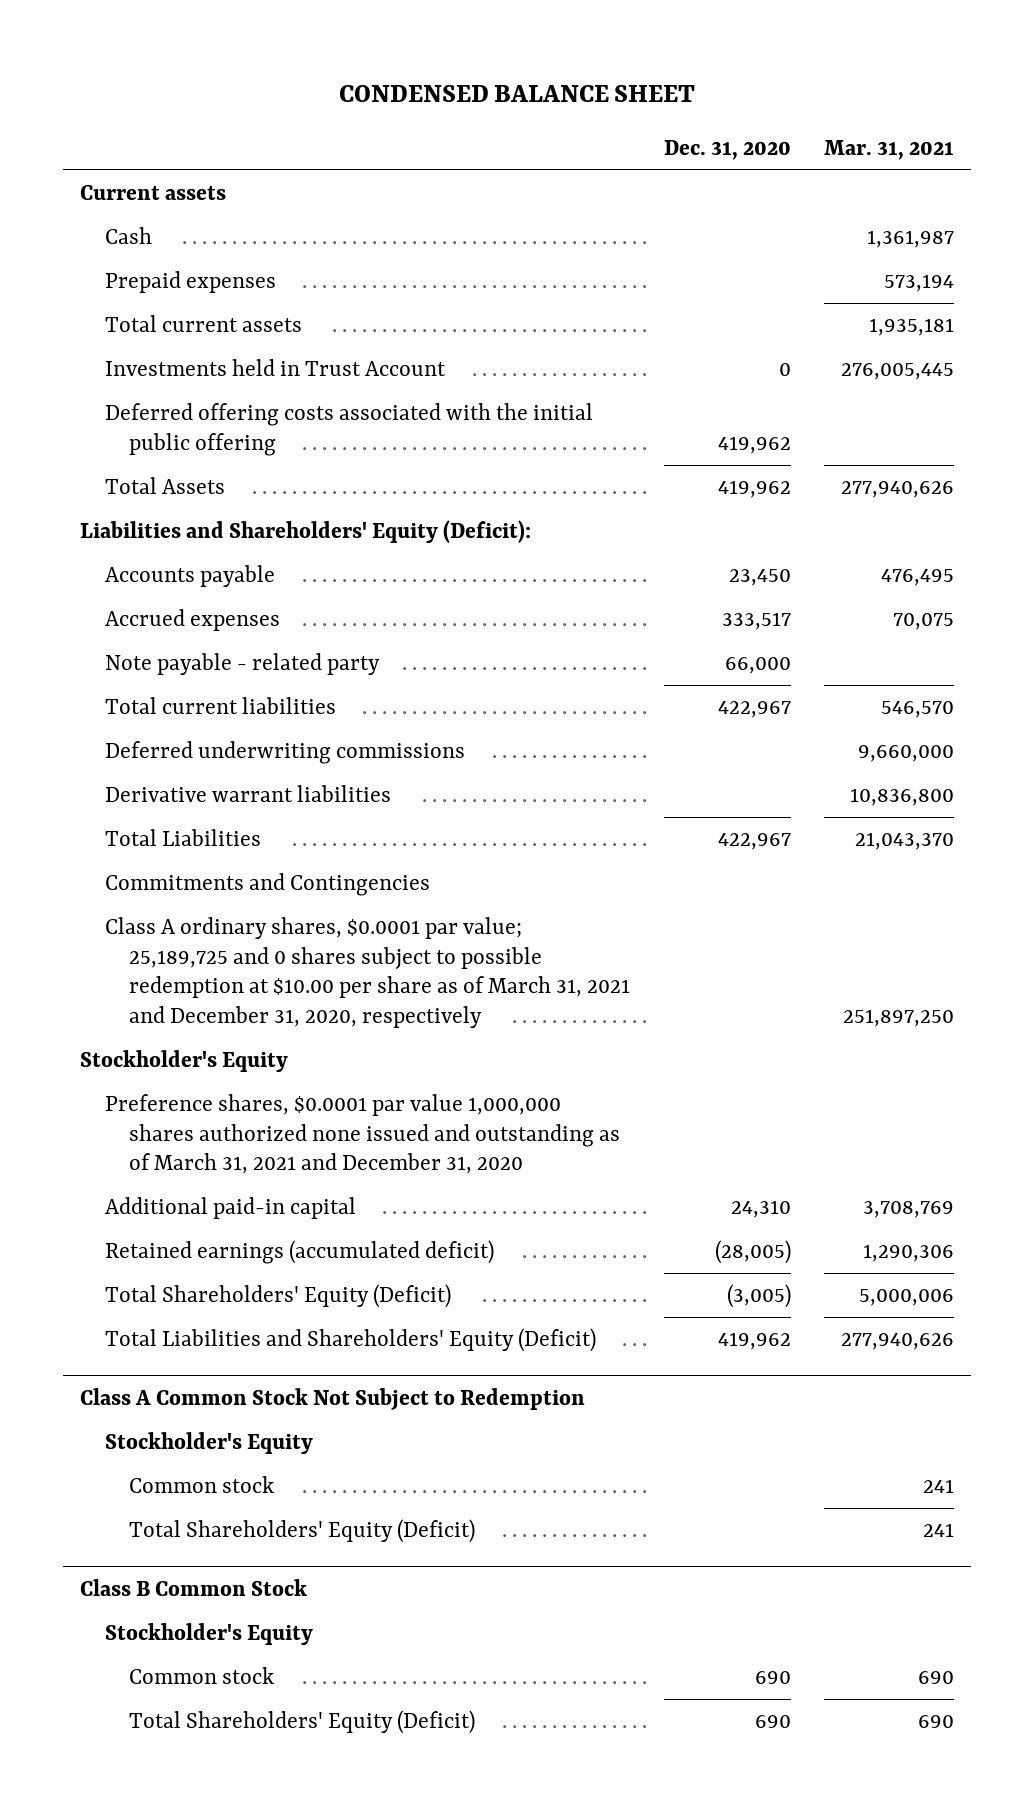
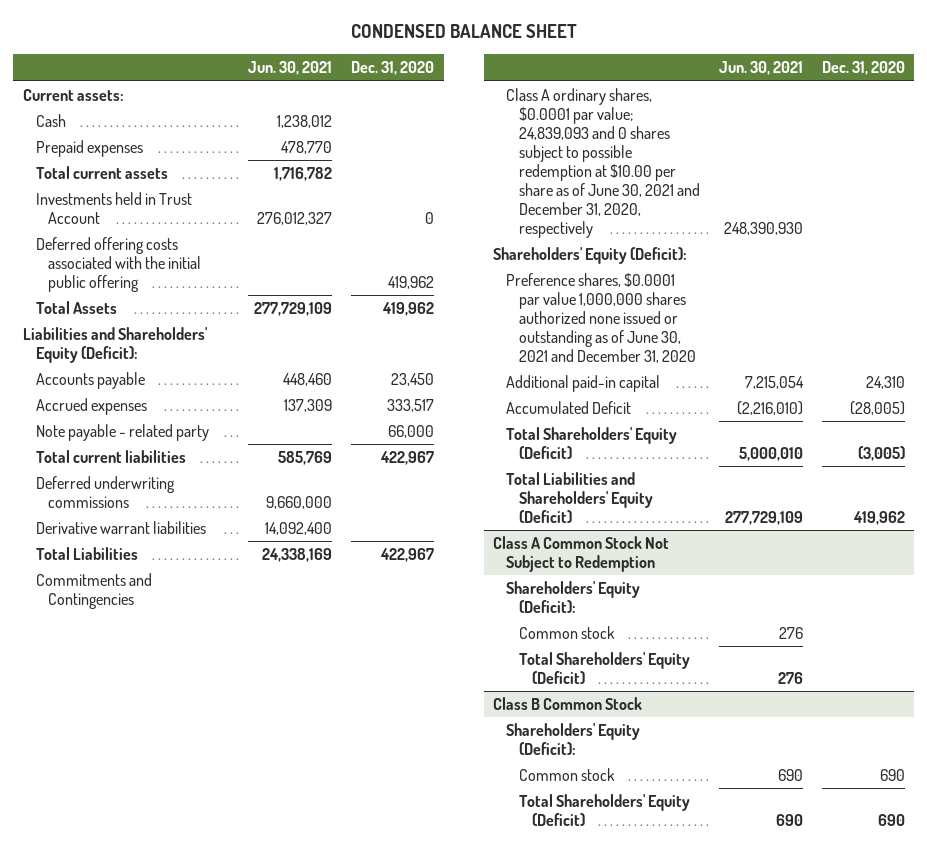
- | Dec. 31, 2020 | Mar. 31, 2021
+ | Jun. 30, 2021 | Dec. 31, 2020
- Current assets
+ Current assets:
- Class A ordinary shares, $0.0001 par value; 25,189,725 and 0 shares subject to possible redemption at $10.00 per share as of March 31, 2021 and December 31, 2020, respectively | | 251,897,250
- Stockholder's Equity
- Preference shares, $0.0001 par value 1,000,000 shares authorized none issued and outstanding as of March 31, 2021 and December 31, 2020
+ Class A ordinary shares, $0.0001 par value; 24,839,093 and 0 shares subject to possible redemption at $10.00 per share as of June 30, 2021 and December 31, 2020, respectively | 248,390,930 |
+ Shareholders' Equity (Deficit):
+ Preference shares, $0.0001 par value 1,000,000 shares authorized none issued or outstanding as of June 30, 2021 and December 31, 2020
- Retained earnings (accumulated deficit) | (28,005) | 1,290,306
+ Accumulated Deficit | (2,216,010) | (28,005)
@ Class A Common Stock Not Subject to Redemption
- Stockholder's Equity
+ Shareholders' Equity (Deficit):
@ Class B Common Stock
- Stockholder's Equity
+ Shareholders' Equity (Deficit):

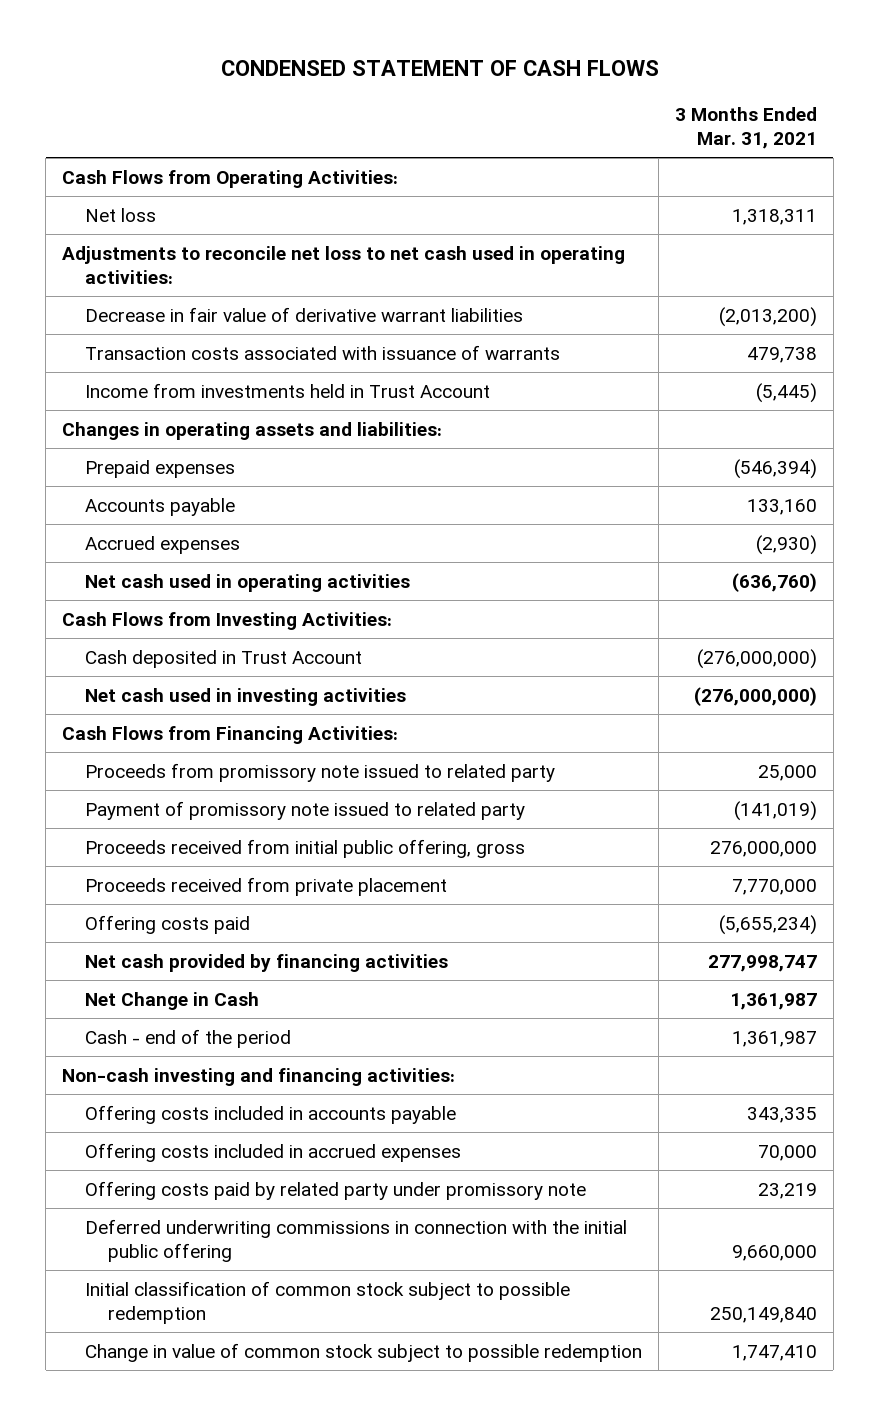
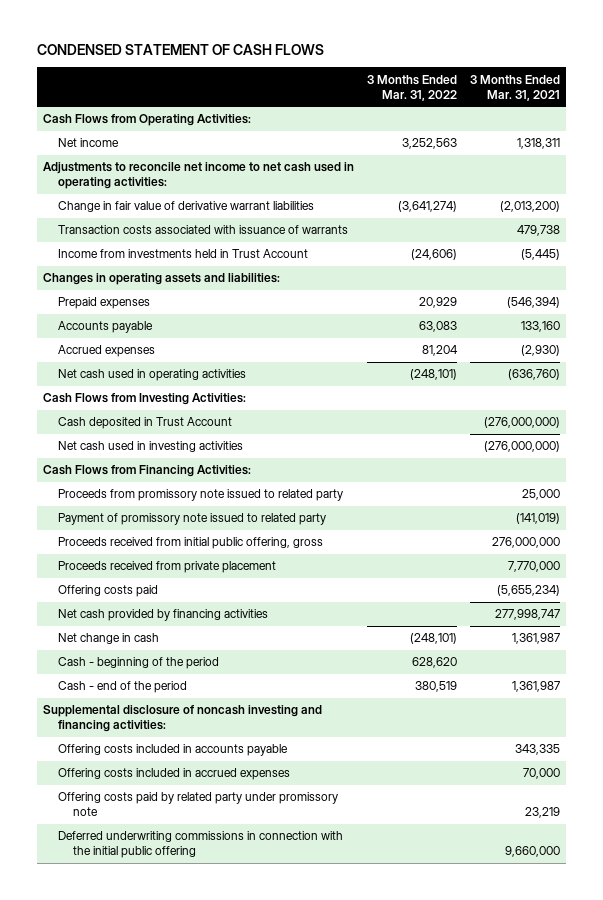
- | 3 Months Ended Mar. 31, 2021
+ | 3 Months Ended Mar. 31, 2022 | 3 Months Ended Mar. 31, 2021
- Net loss | 1,318,311
- Adjustments to reconcile net loss to net cash used in operating activities:
- Decrease in fair value of derivative warrant liabilities | (2,013,200)
+ Net income | 3,252,563 | 1,318,311
+ Adjustments to reconcile net income to net cash used in operating activities:
+ Change in fair value of derivative warrant liabilities | (3,641,274) | (2,013,200)
- Net Change in Cash | 1,361,987
+ Net change in cash | (248,101) | 1,361,987
+ Cash - beginning of the period | 628,620 |
- Non-cash investing and financing activities:
+ Supplemental disclosure of noncash investing and financing activities:
- Initial classification of common stock subject to possible redemption | 250,149,840
- Change in value of common stock subject to possible redemption | 1,747,410

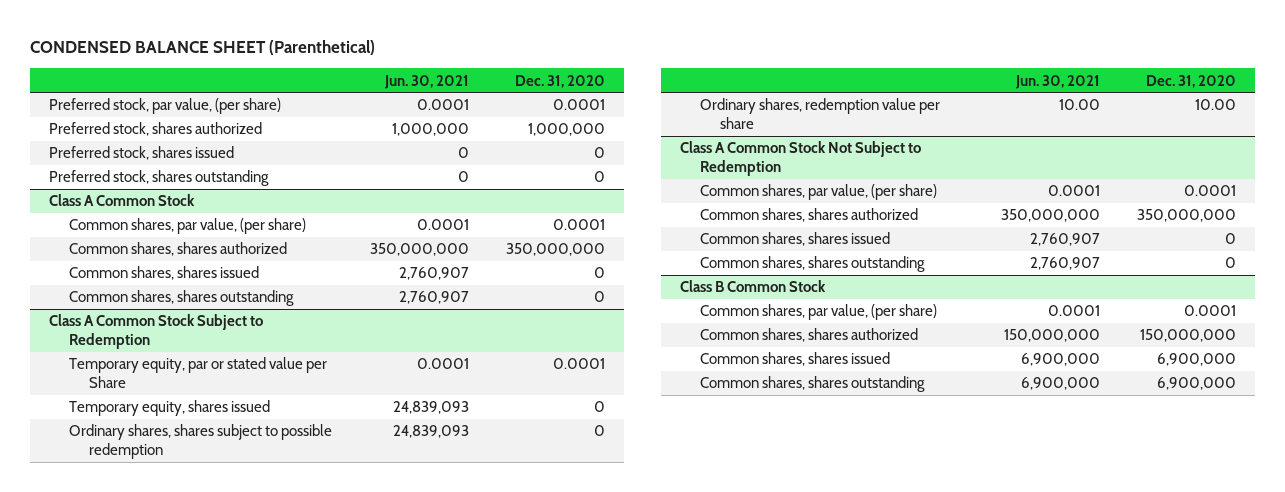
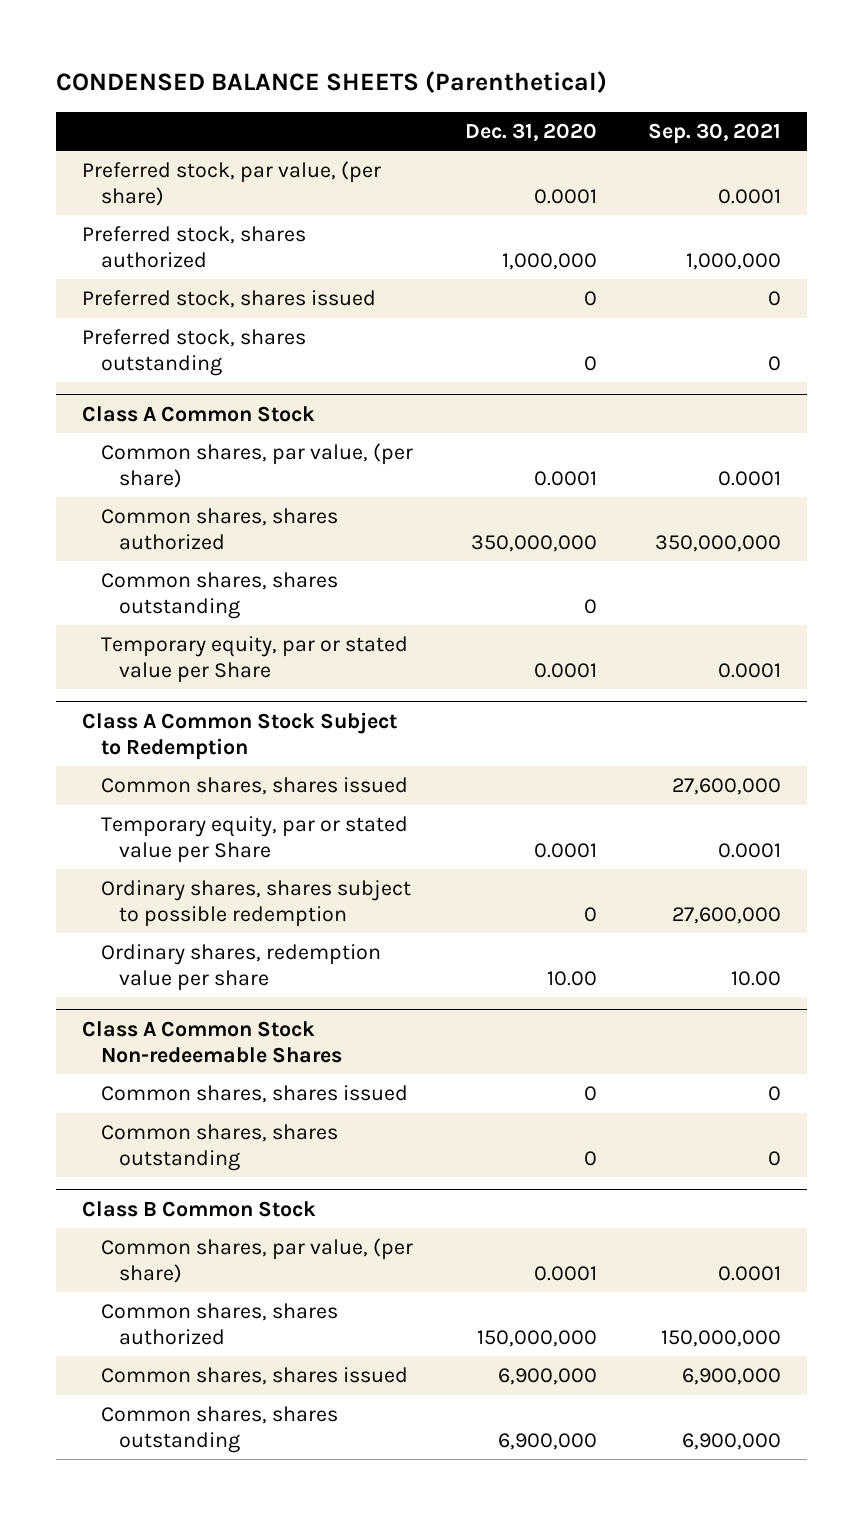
- CONDENSED BALANCE SHEET (Parenthetical)
+ CONDENSED BALANCE SHEETS (Parenthetical)
- | Jun. 30, 2021 | Dec. 31, 2020
+ | Dec. 31, 2020 | Sep. 30, 2021
@ Class A Common Stock
- Common shares, shares issued | 2,760,907 | 0
+ Temporary equity, par or stated value per Share | 0.0001 | 0.0001
@ Class A Common Stock Subject to Redemption
+ Common shares, shares issued | | 27,600,000
- Temporary equity, shares issued | 24,839,093 | 0
- Class A Common Stock Not Subject to Redemption
- Common shares, par value, (per share) | 0.0001 | 0.0001
- Common shares, shares authorized | 350,000,000 | 350,000,000
+ Class A Common Stock Non-redeemable Shares

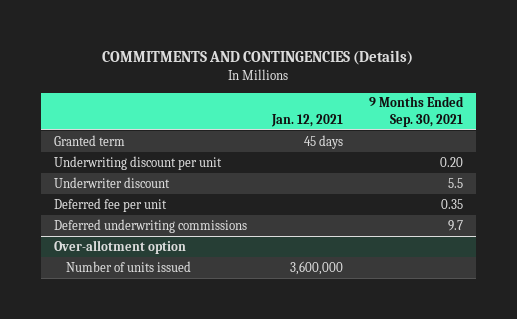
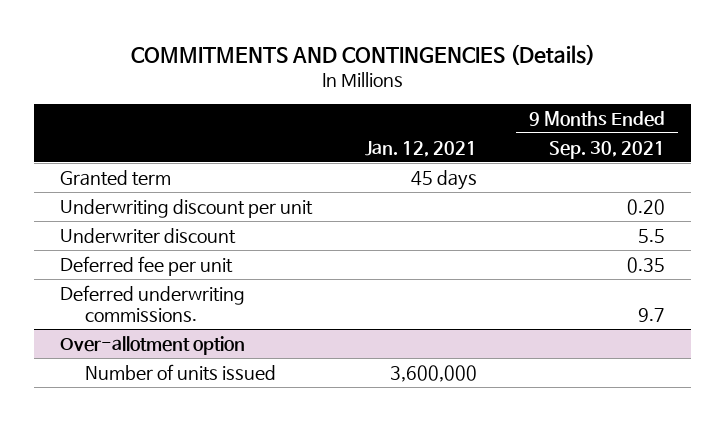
- Deferred underwriting commissions | | 9.7
+ Deferred underwriting commissions. | | 9.7

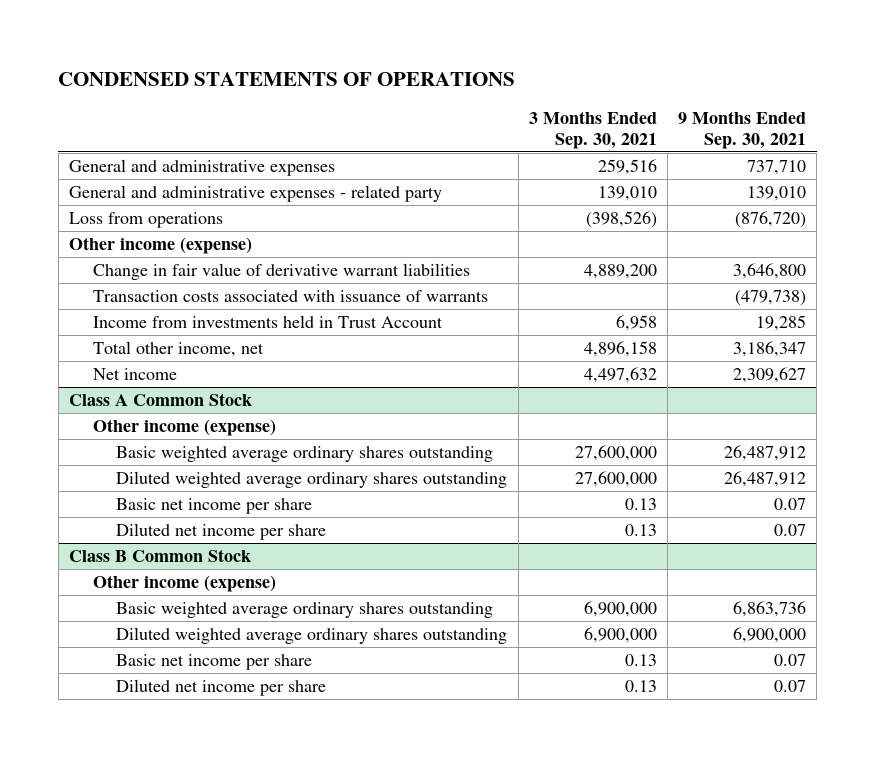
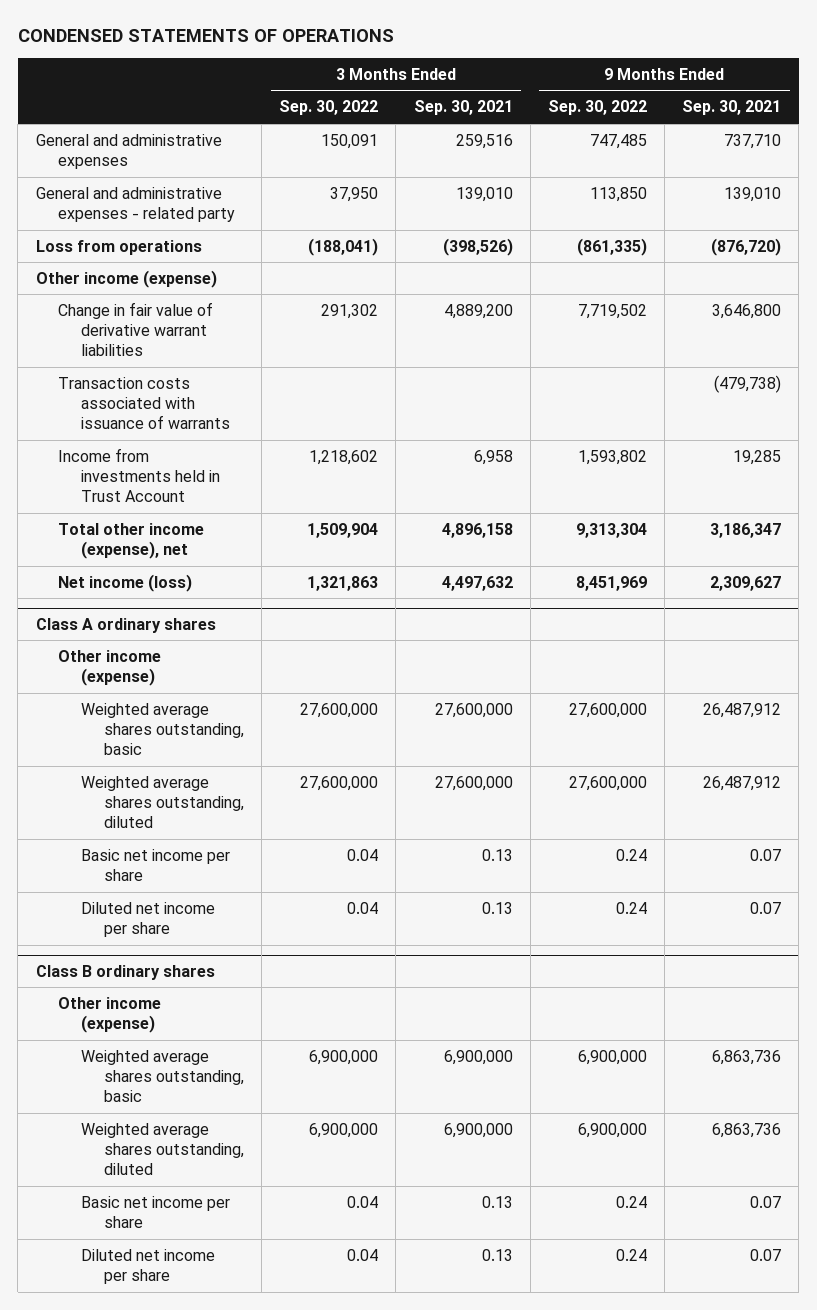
- | 3 Months Ended Sep. 30, 2021 | 9 Months Ended Sep. 30, 2021
+ | 3 Months Ended Sep. 30, 2022 | 3 Months Ended Sep. 30, 2021 | 9 Months Ended Sep. 30, 2022 | 9 Months Ended Sep. 30, 2021
- Total other income, net | 4,896,158 | 3,186,347
- Net income | 4,497,632 | 2,309,627
- Class A Common Stock
+ Total other income (expense), net | 1,509,904 | 4,896,158 | 9,313,304 | 3,186,347
+ Net income (loss) | 1,321,863 | 4,497,632 | 8,451,969 | 2,309,627
+ Class A ordinary shares
- Basic weighted average ordinary shares outstanding | 27,600,000 | 26,487,912
- Diluted weighted average ordinary shares outstanding | 27,600,000 | 26,487,912
+ Weighted average shares outstanding, basic | 27,600,000 | 27,600,000 | 27,600,000 | 26,487,912
+ Weighted average shares outstanding, diluted | 27,600,000 | 27,600,000 | 27,600,000 | 26,487,912
- Class B Common Stock
+ Class B ordinary shares
- Basic weighted average ordinary shares outstanding | 6,900,000 | 6,863,736
- Diluted weighted average ordinary shares outstanding | 6,900,000 | 6,900,000
+ Weighted average shares outstanding, basic | 6,900,000 | 6,900,000 | 6,900,000 | 6,863,736
+ Weighted average shares outstanding, diluted | 6,900,000 | 6,900,000 | 6,900,000 | 6,863,736

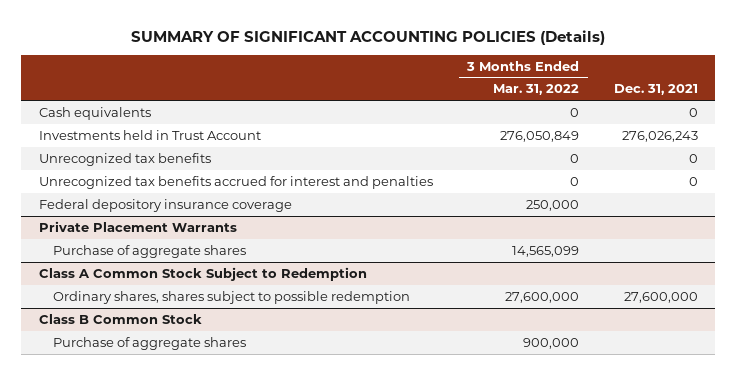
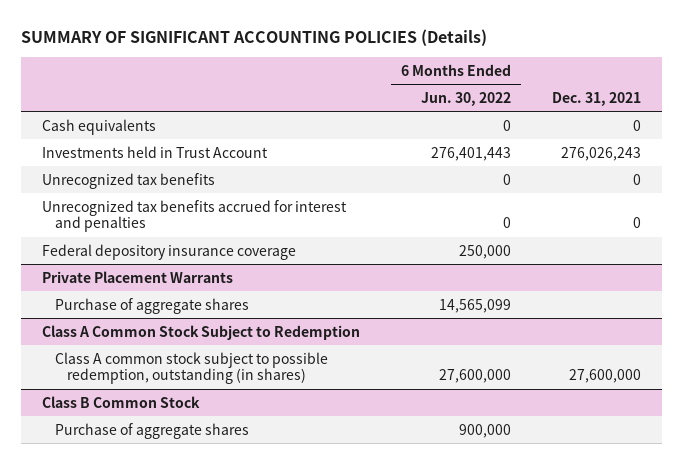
- | 3 Months Ended Mar. 31, 2022 | Dec. 31, 2021
+ | 6 Months Ended Jun. 30, 2022 | Dec. 31, 2021
@ Class A Common Stock Subject to Redemption
- Ordinary shares, shares subject to possible redemption | 27,600,000 | 27,600,000
+ Class A common stock subject to possible redemption, outstanding (in shares) | 27,600,000 | 27,600,000

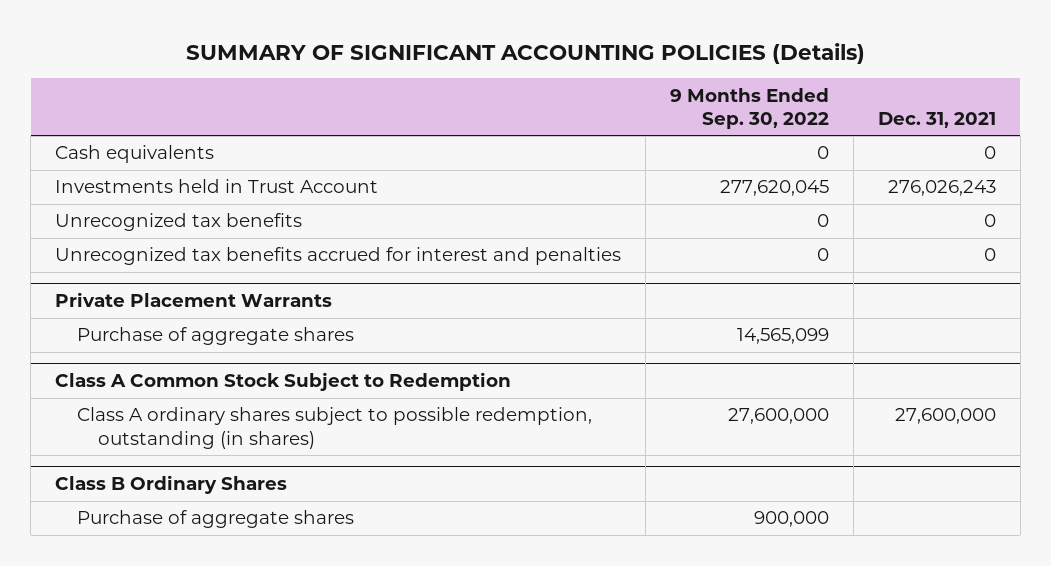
- | 6 Months Ended Jun. 30, 2022 | Dec. 31, 2021
+ | 9 Months Ended Sep. 30, 2022 | Dec. 31, 2021
- Federal depository insurance coverage | 250,000 |
@ Class A Common Stock Subject to Redemption
- Class A common stock subject to possible redemption, outstanding (in shares) | 27,600,000 | 27,600,000
- Class B Common Stock
@ Class A Common Stock Subject to Redemption
+ Class A ordinary shares subject to possible redemption, outstanding (in shares) | 27,600,000 | 27,600,000
+ Class B Ordinary Shares

